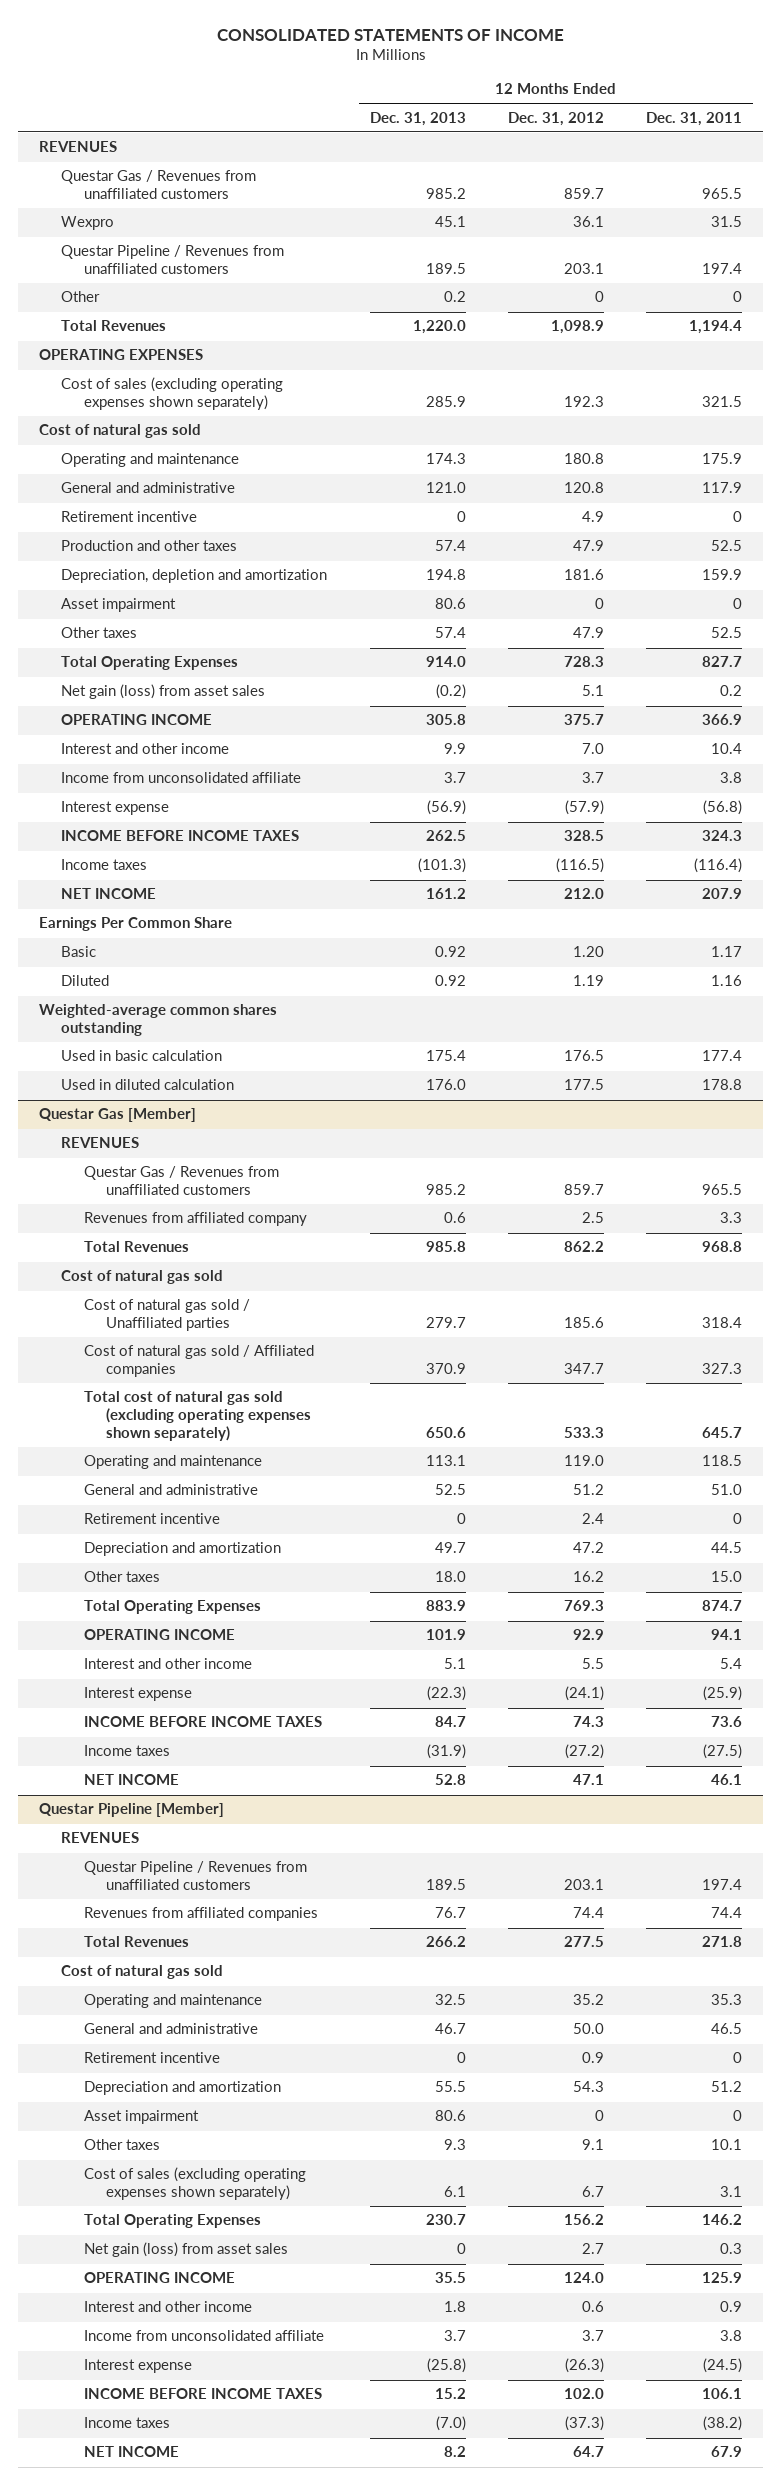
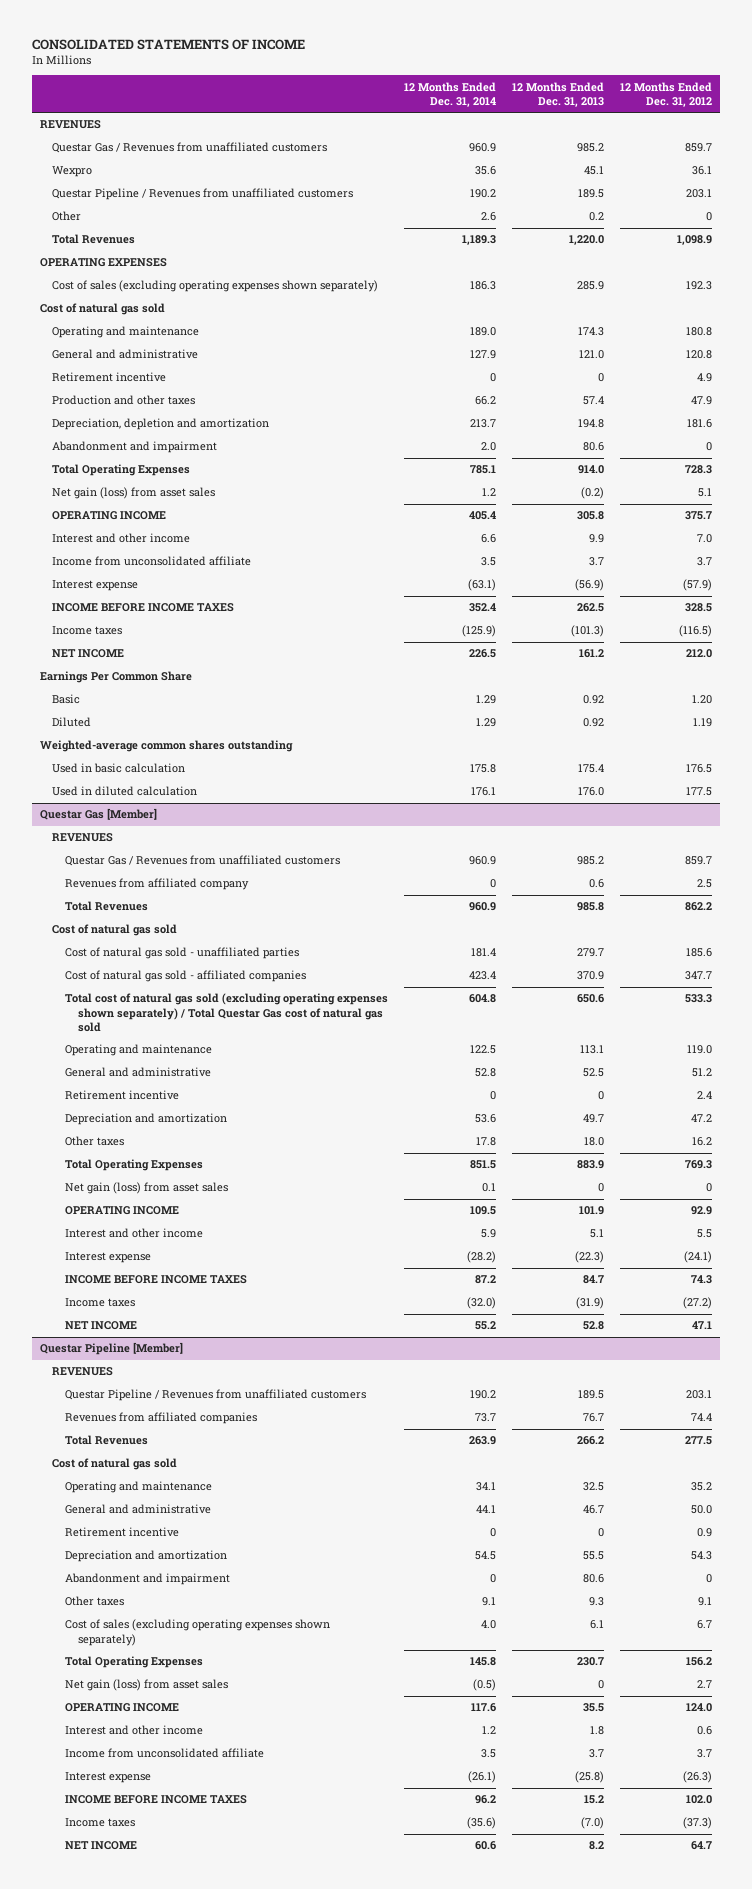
- | 12 Months Ended Dec. 31, 2013 | 12 Months Ended Dec. 31, 2012 | 12 Months Ended Dec. 31, 2011
+ | 12 Months Ended Dec. 31, 2014 | 12 Months Ended Dec. 31, 2013 | 12 Months Ended Dec. 31, 2012
- Asset impairment | 80.6 | 0 | 0
- Other taxes | 57.4 | 47.9 | 52.5
+ Abandonment and impairment | 2.0 | 80.6 | 0
@ Questar Gas [Member]
- Cost of natural gas sold / Unaffiliated parties | 279.7 | 185.6 | 318.4
- Cost of natural gas sold / Affiliated companies | 370.9 | 347.7 | 327.3
- Total cost of natural gas sold (excluding operating expenses shown separately) | 650.6 | 533.3 | 645.7
+ Cost of natural gas sold - unaffiliated parties | 181.4 | 279.7 | 185.6
+ Cost of natural gas sold - affiliated companies | 423.4 | 370.9 | 347.7
+ Total cost of natural gas sold (excluding operating expenses shown separately) / Total Questar Gas cost of natural gas sold | 604.8 | 650.6 | 533.3
+ Net gain (loss) from asset sales | 0.1 | 0 | 0
@ Questar Pipeline [Member]
- Asset impairment | 80.6 | 0 | 0
+ Abandonment and impairment | 0 | 80.6 | 0

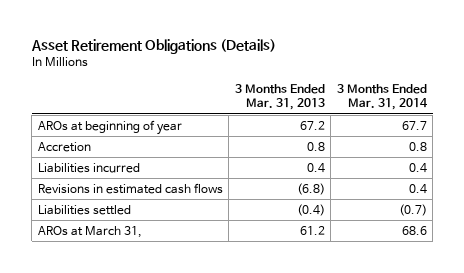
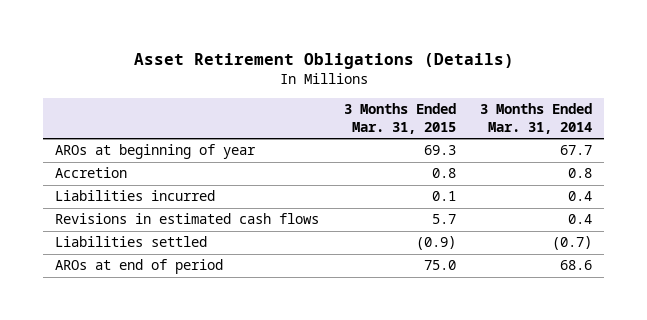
- | 3 Months Ended Mar. 31, 2013 | 3 Months Ended Mar. 31, 2014
+ | 3 Months Ended Mar. 31, 2015 | 3 Months Ended Mar. 31, 2014
- AROs at March 31, | 61.2 | 68.6
+ AROs at end of period | 75.0 | 68.6

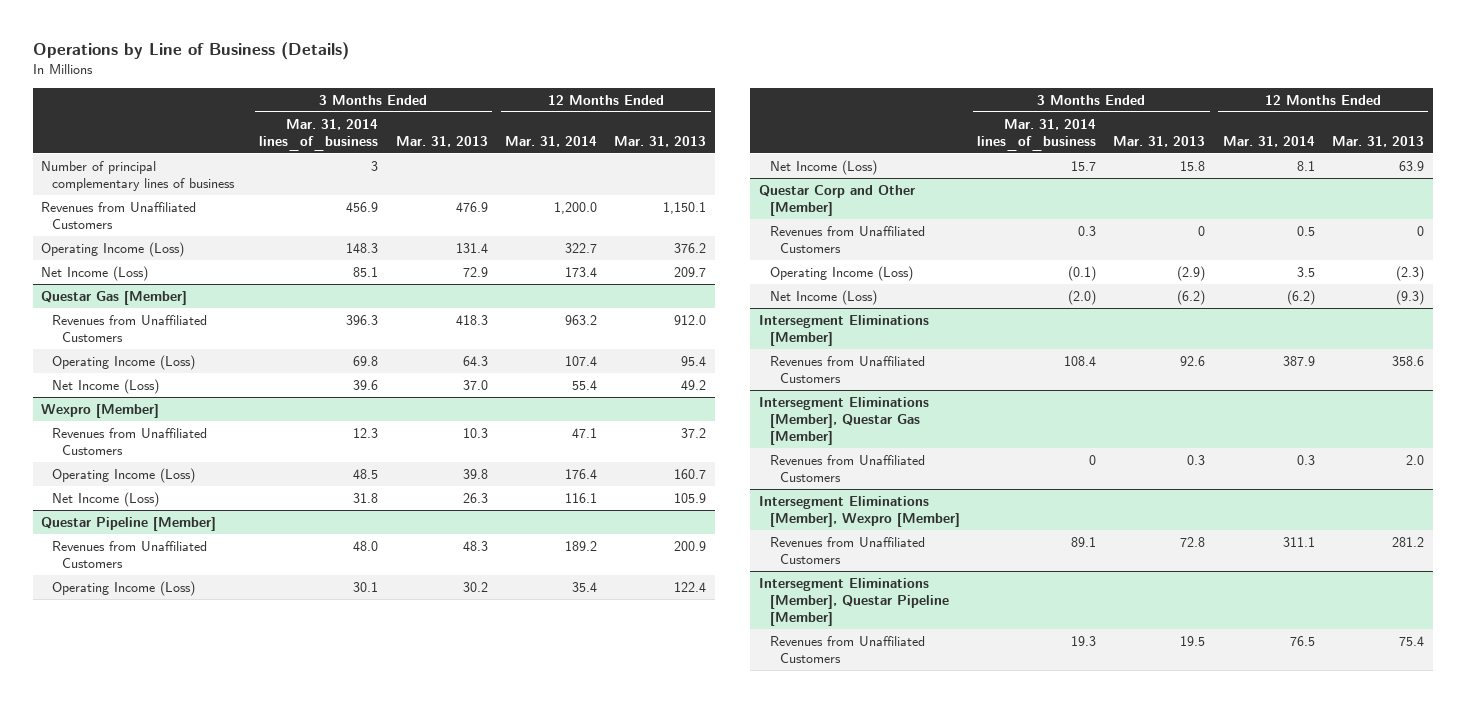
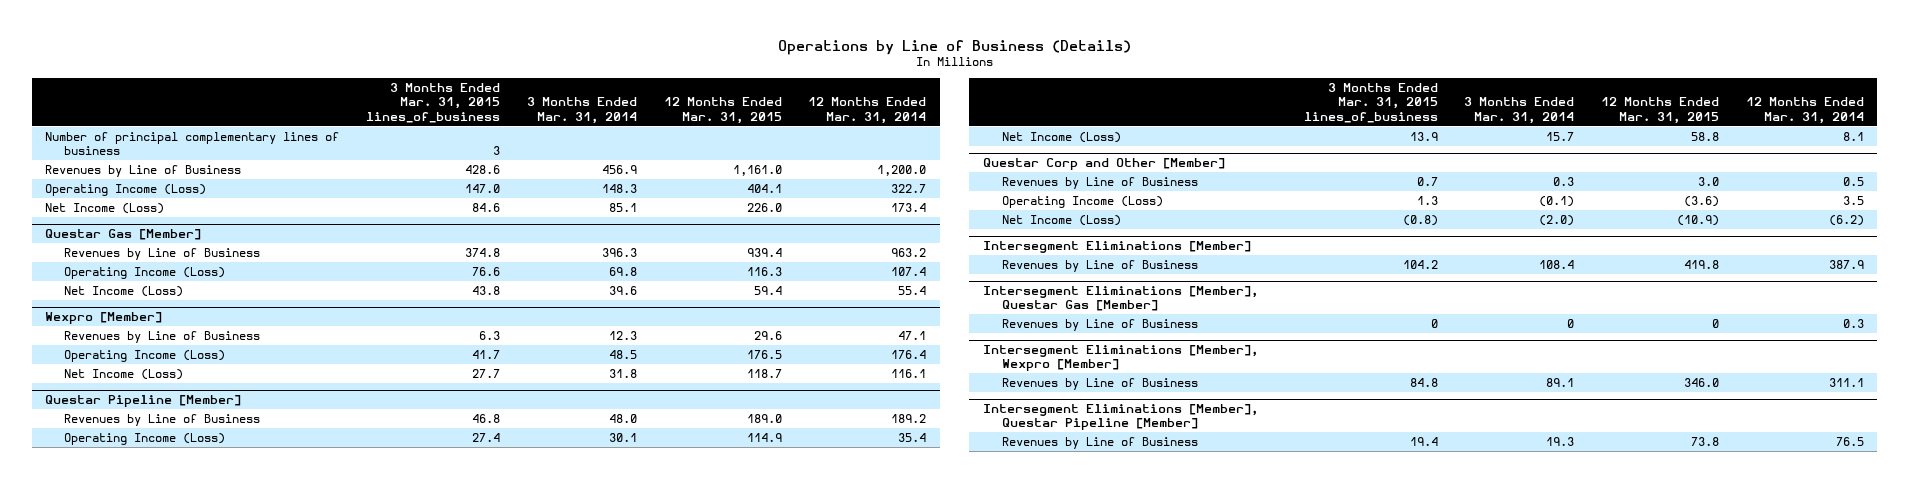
- | 3 Months Ended Mar. 31, 2014 lines_of_business | 3 Months Ended Mar. 31, 2013 | 12 Months Ended Mar. 31, 2014 | 12 Months Ended Mar. 31, 2013
+ | 3 Months Ended Mar. 31, 2015 lines_of_business | 3 Months Ended Mar. 31, 2014 | 12 Months Ended Mar. 31, 2015 | 12 Months Ended Mar. 31, 2014
- Revenues from Unaffiliated Customers | 456.9 | 476.9 | 1,200.0 | 1,150.1
+ Revenues by Line of Business | 428.6 | 456.9 | 1,161.0 | 1,200.0
@ Questar Gas [Member]
- Revenues from Unaffiliated Customers | 396.3 | 418.3 | 963.2 | 912.0
+ Revenues by Line of Business | 374.8 | 396.3 | 939.4 | 963.2
@ Wexpro [Member]
- Revenues from Unaffiliated Customers | 12.3 | 10.3 | 47.1 | 37.2
+ Revenues by Line of Business | 6.3 | 12.3 | 29.6 | 47.1
@ Questar Pipeline [Member]
- Revenues from Unaffiliated Customers | 48.0 | 48.3 | 189.2 | 200.9
+ Revenues by Line of Business | 46.8 | 48.0 | 189.0 | 189.2
@ Questar Corp and Other [Member]
- Revenues from Unaffiliated Customers | 0.3 | 0 | 0.5 | 0
+ Revenues by Line of Business | 0.7 | 0.3 | 3.0 | 0.5
@ Intersegment Eliminations [Member]
- Revenues from Unaffiliated Customers | 108.4 | 92.6 | 387.9 | 358.6
+ Revenues by Line of Business | 104.2 | 108.4 | 419.8 | 387.9
@ Intersegment Eliminations [Member], Questar Gas [Member]
- Revenues from Unaffiliated Customers | 0 | 0.3 | 0.3 | 2.0
+ Revenues by Line of Business | 0 | 0 | 0 | 0.3
@ Intersegment Eliminations [Member], Wexpro [Member]
- Revenues from Unaffiliated Customers | 89.1 | 72.8 | 311.1 | 281.2
+ Revenues by Line of Business | 84.8 | 89.1 | 346.0 | 311.1
@ Intersegment Eliminations [Member], Questar Pipeline [Member]
- Revenues from Unaffiliated Customers | 19.3 | 19.5 | 76.5 | 75.4
+ Revenues by Line of Business | 19.4 | 19.3 | 73.8 | 76.5

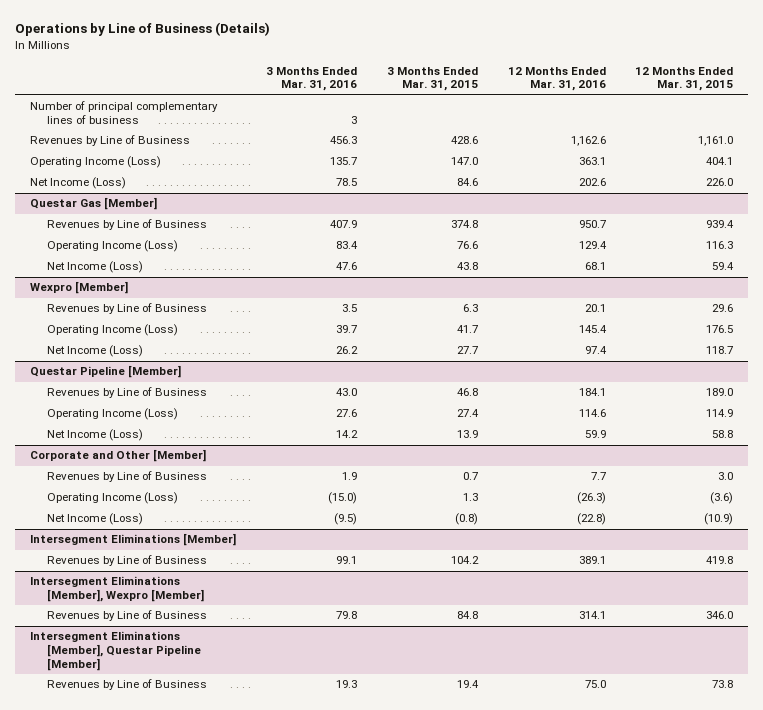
- | 3 Months Ended Mar. 31, 2015 lines_of_business | 3 Months Ended Mar. 31, 2014 | 12 Months Ended Mar. 31, 2015 | 12 Months Ended Mar. 31, 2014
+ | 3 Months Ended Mar. 31, 2016 | 3 Months Ended Mar. 31, 2015 | 12 Months Ended Mar. 31, 2016 | 12 Months Ended Mar. 31, 2015
- Questar Corp and Other [Member]
+ Corporate and Other [Member]
- Intersegment Eliminations [Member], Questar Gas [Member]
- Revenues by Line of Business | 0 | 0 | 0 | 0.3

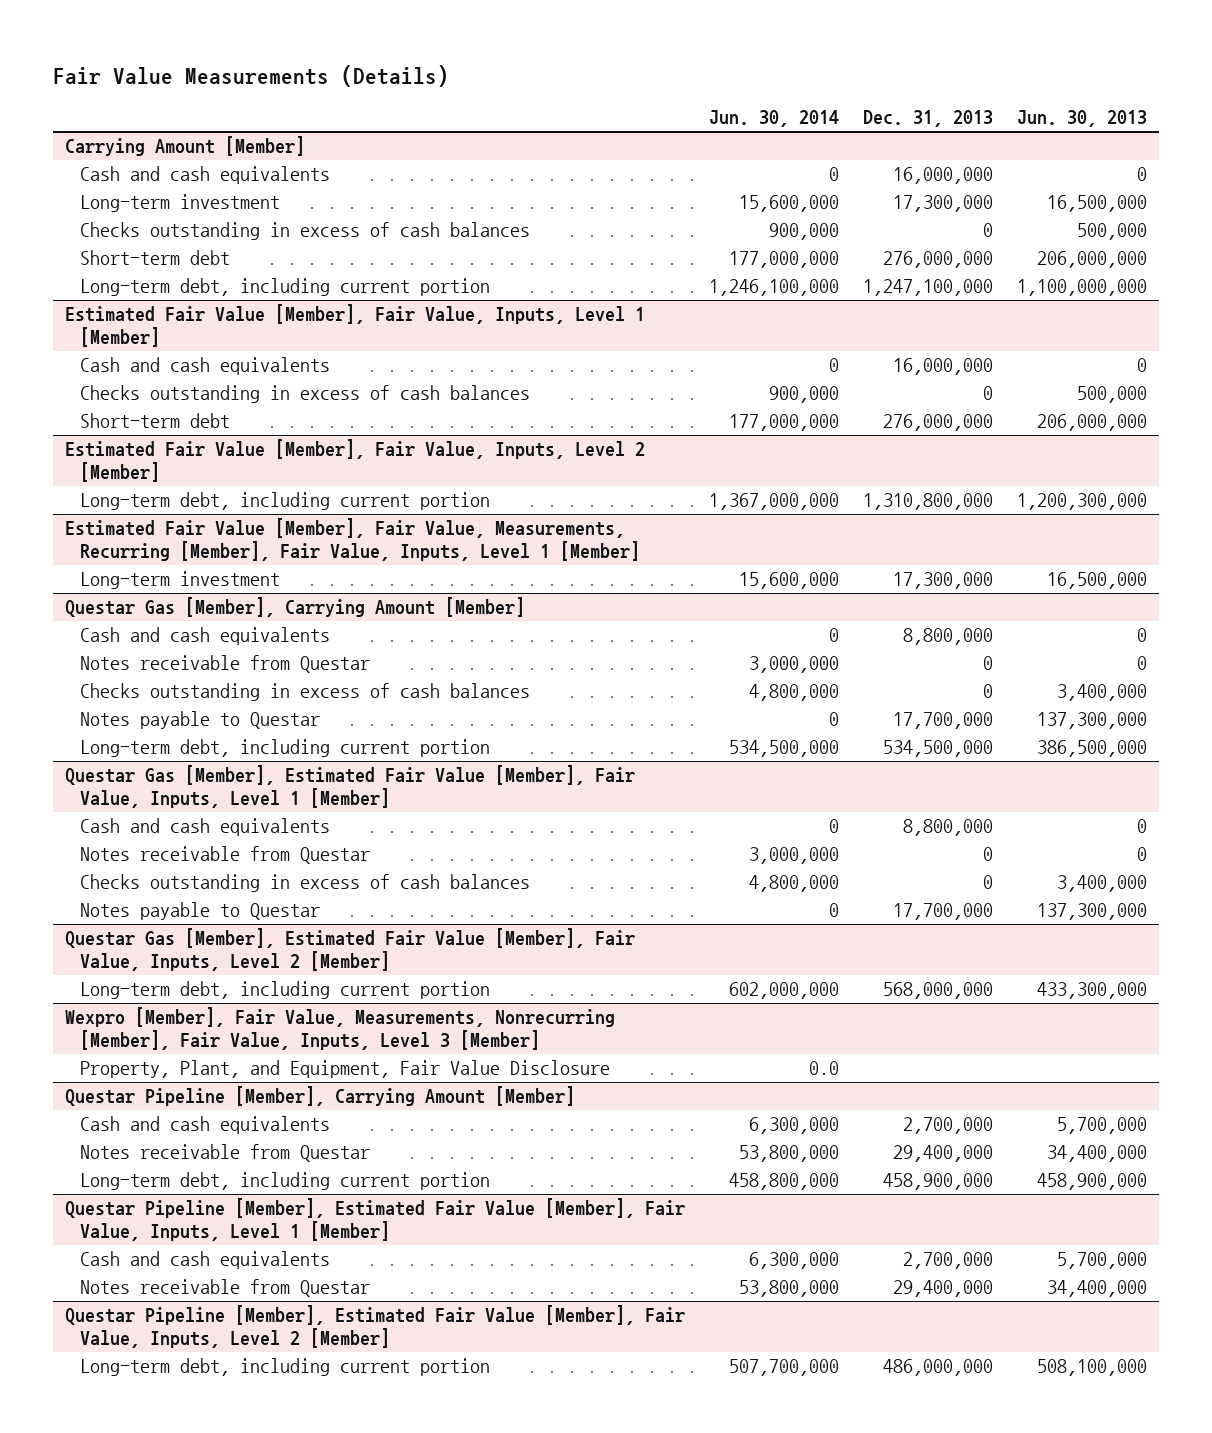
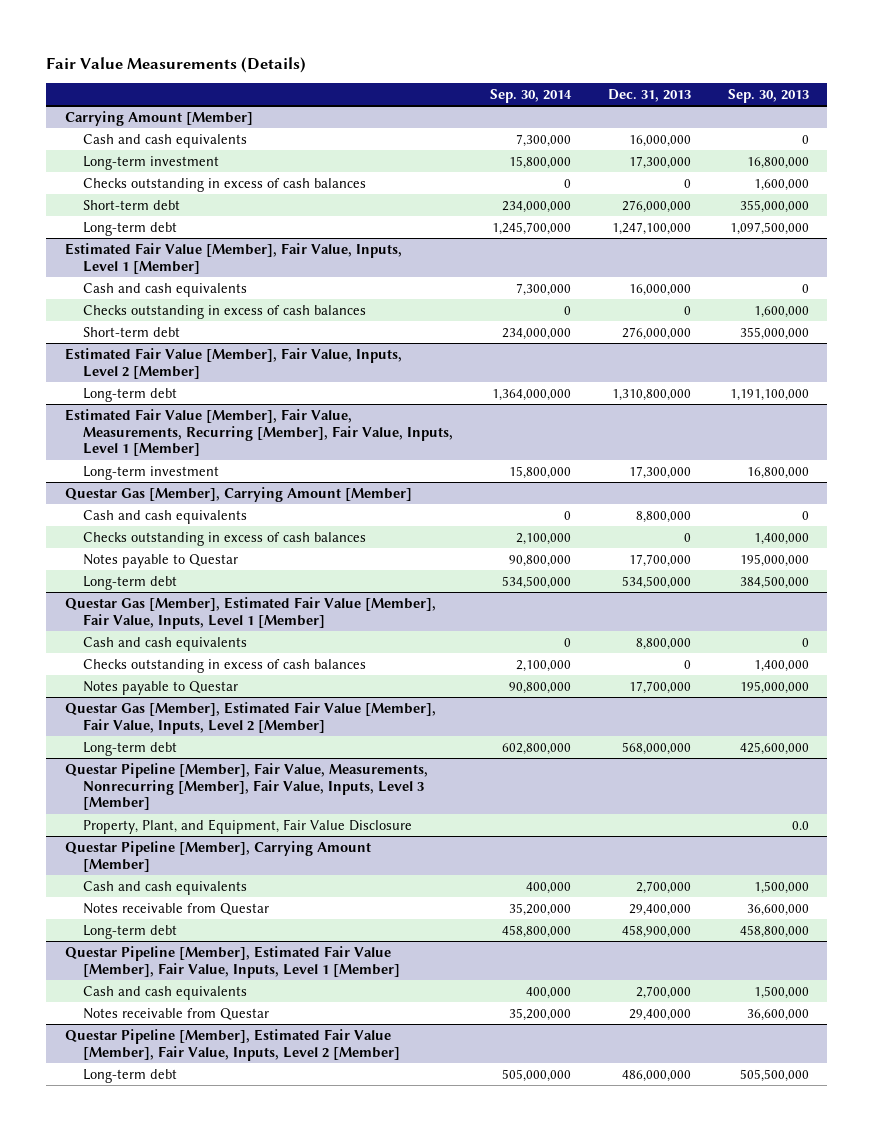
- | Jun. 30, 2014 | Dec. 31, 2013 | Jun. 30, 2013
+ | Sep. 30, 2014 | Dec. 31, 2013 | Sep. 30, 2013
@ Carrying Amount [Member]
- Long-term debt, including current portion | 1,246,100,000 | 1,247,100,000 | 1,100,000,000
+ Long-term debt | 1,245,700,000 | 1,247,100,000 | 1,097,500,000
@ Estimated Fair Value [Member], Fair Value, Inputs, Level 2 [Member]
- Long-term debt, including current portion | 1,367,000,000 | 1,310,800,000 | 1,200,300,000
+ Long-term debt | 1,364,000,000 | 1,310,800,000 | 1,191,100,000
@ Questar Gas [Member], Carrying Amount [Member]
- Notes receivable from Questar | 3,000,000 | 0 | 0
- Long-term debt, including current portion | 534,500,000 | 534,500,000 | 386,500,000
+ Long-term debt | 534,500,000 | 534,500,000 | 384,500,000
@ Questar Gas [Member], Estimated Fair Value [Member], Fair Value, Inputs, Level 1 [Member]
- Notes receivable from Questar | 3,000,000 | 0 | 0
@ Questar Gas [Member], Estimated Fair Value [Member], Fair Value, Inputs, Level 2 [Member]
- Long-term debt, including current portion | 602,000,000 | 568,000,000 | 433,300,000
- Wexpro [Member], Fair Value, Measurements, Nonrecurring [Member], Fair Value, Inputs, Level 3 [Member]
@ Questar Gas [Member], Estimated Fair Value [Member], Fair Value, Inputs, Level 2 [Member]
+ Long-term debt | 602,800,000 | 568,000,000 | 425,600,000
+ Questar Pipeline [Member], Fair Value, Measurements, Nonrecurring [Member], Fair Value, Inputs, Level 3 [Member]
@ Questar Pipeline [Member], Carrying Amount [Member]
- Long-term debt, including current portion | 458,800,000 | 458,900,000 | 458,900,000
+ Long-term debt | 458,800,000 | 458,900,000 | 458,800,000
@ Questar Pipeline [Member], Estimated Fair Value [Member], Fair Value, Inputs, Level 2 [Member]
- Long-term debt, including current portion | 507,700,000 | 486,000,000 | 508,100,000
+ Long-term debt | 505,000,000 | 486,000,000 | 505,500,000

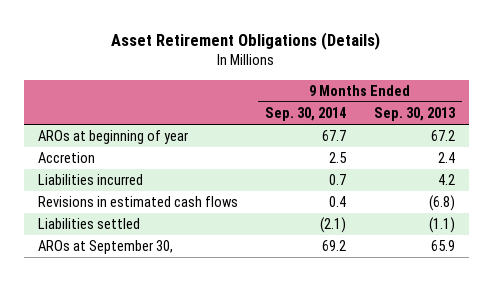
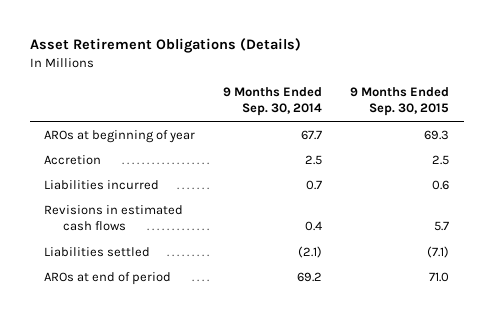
- | 9 Months Ended Sep. 30, 2014 | 9 Months Ended Sep. 30, 2013
+ | 9 Months Ended Sep. 30, 2014 | 9 Months Ended Sep. 30, 2015
- AROs at September 30, | 69.2 | 65.9
+ AROs at end of period | 69.2 | 71.0

